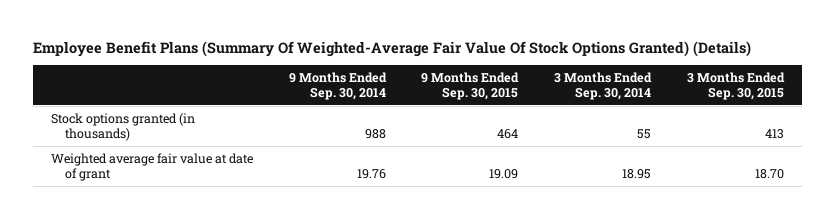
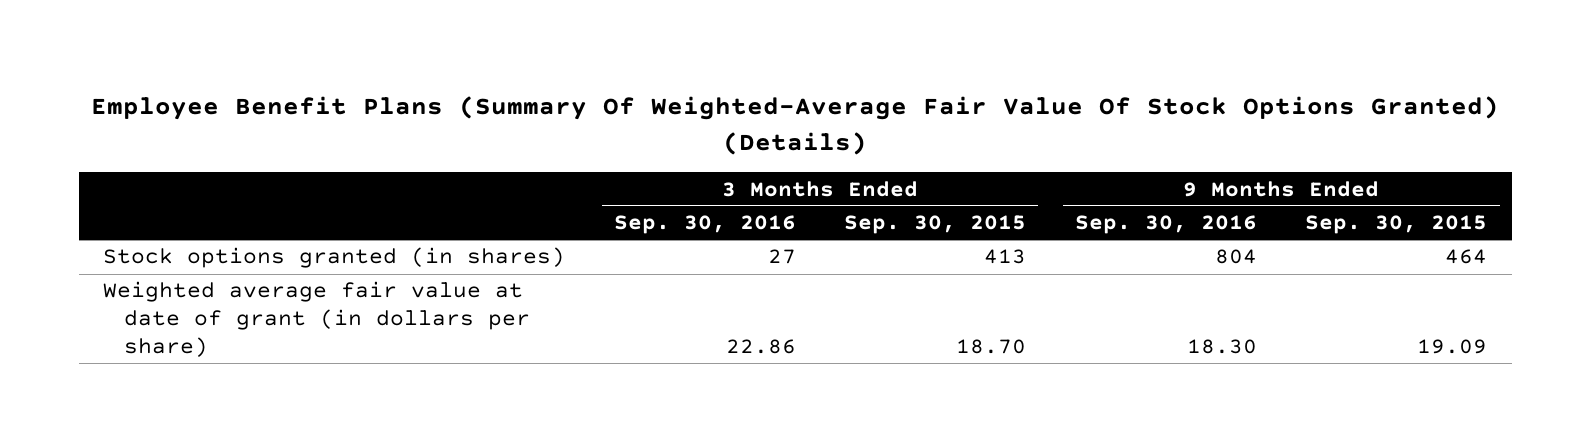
- | 9 Months Ended Sep. 30, 2014 | 9 Months Ended Sep. 30, 2015 | 3 Months Ended Sep. 30, 2014 | 3 Months Ended Sep. 30, 2015
+ | 3 Months Ended Sep. 30, 2016 | 3 Months Ended Sep. 30, 2015 | 9 Months Ended Sep. 30, 2016 | 9 Months Ended Sep. 30, 2015
- Stock options granted (in thousands) | 988 | 464 | 55 | 413
- Weighted average fair value at date of grant | 19.76 | 19.09 | 18.95 | 18.70
+ Stock options granted (in shares) | 27 | 413 | 804 | 464
+ Weighted average fair value at date of grant (in dollars per share) | 22.86 | 18.70 | 18.30 | 19.09

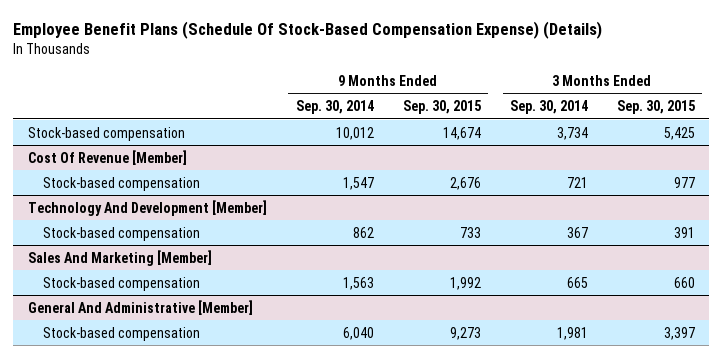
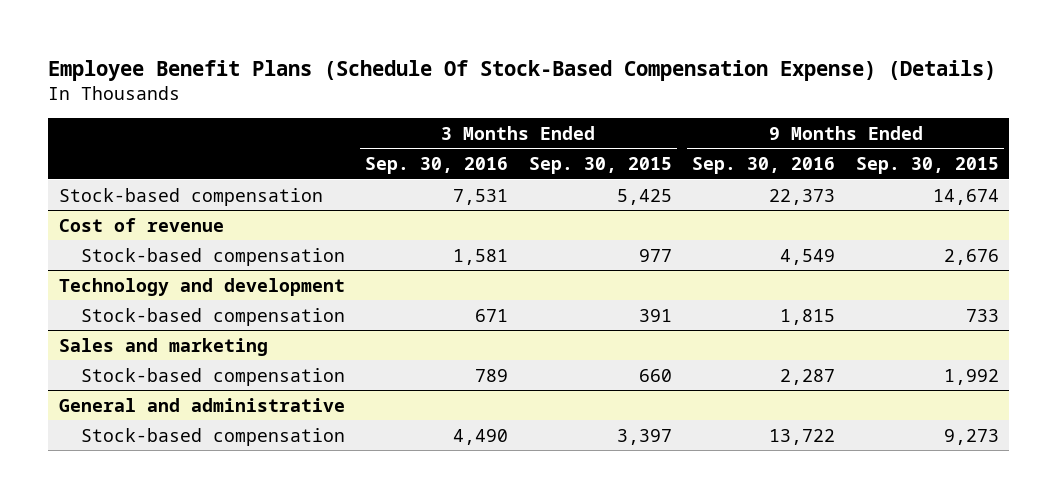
- | 9 Months Ended Sep. 30, 2014 | 9 Months Ended Sep. 30, 2015 | 3 Months Ended Sep. 30, 2014 | 3 Months Ended Sep. 30, 2015
+ | 3 Months Ended Sep. 30, 2016 | 3 Months Ended Sep. 30, 2015 | 9 Months Ended Sep. 30, 2016 | 9 Months Ended Sep. 30, 2015
- Cost Of Revenue [Member]
+ Cost of revenue
- Technology And Development [Member]
+ Technology and development
- Sales And Marketing [Member]
+ Sales and marketing
- General And Administrative [Member]
+ General and administrative

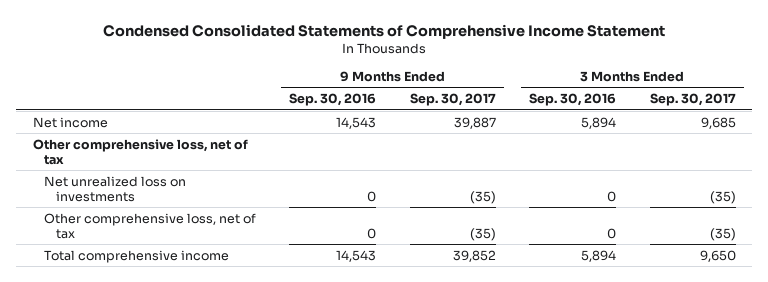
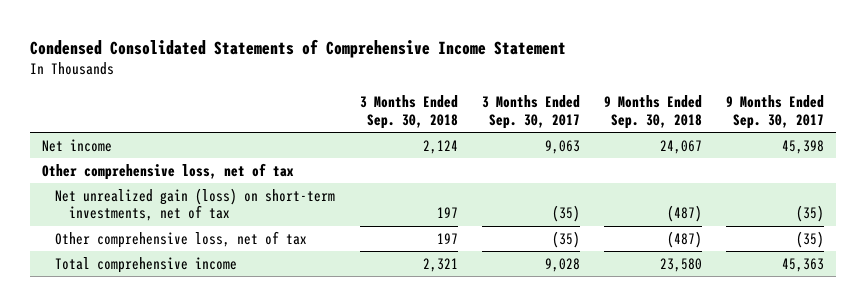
- | 9 Months Ended Sep. 30, 2016 | 9 Months Ended Sep. 30, 2017 | 3 Months Ended Sep. 30, 2016 | 3 Months Ended Sep. 30, 2017
+ | 3 Months Ended Sep. 30, 2018 | 3 Months Ended Sep. 30, 2017 | 9 Months Ended Sep. 30, 2018 | 9 Months Ended Sep. 30, 2017
- Net income | 14,543 | 39,887 | 5,894 | 9,685
+ Net income | 2,124 | 9,063 | 24,067 | 45,398
- Net unrealized loss on investments | 0 | (35) | 0 | (35)
+ Net unrealized gain (loss) on short-term investments, net of tax | 197 | (35) | (487) | (35)
- Total comprehensive income | 14,543 | 39,852 | 5,894 | 9,650
+ Total comprehensive income | 2,321 | 9,028 | 23,580 | 45,363

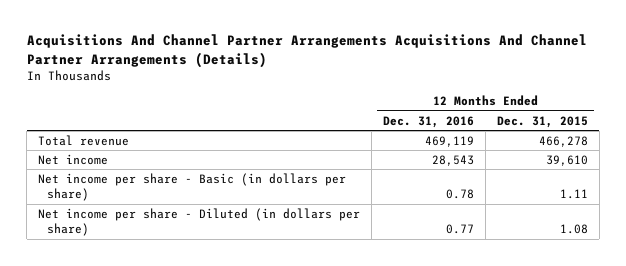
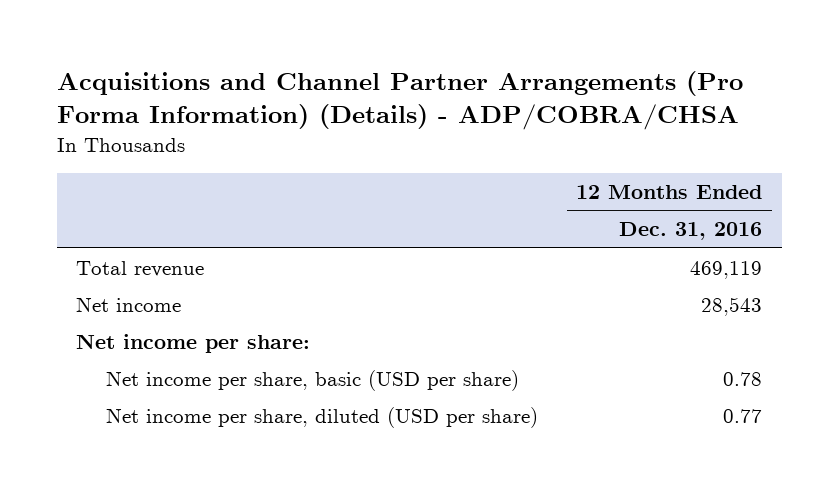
- Acquisitions And Channel Partner Arrangements Acquisitions And Channel Partner Arrangements (Details)
+ Acquisitions and Channel Partner Arrangements (Pro Forma Information) (Details) - ADP/COBRA/CHSA
- | 12 Months Ended Dec. 31, 2016 | 12 Months Ended Dec. 31, 2015
+ | 12 Months Ended Dec. 31, 2016
- Net income per share - Basic (in dollars per share) | 0.78 | 1.11
- Net income per share - Diluted (in dollars per share) | 0.77 | 1.08
+ Net income per share:
+ Net income per share, basic (USD per share) | 0.78
+ Net income per share, diluted (USD per share) | 0.77

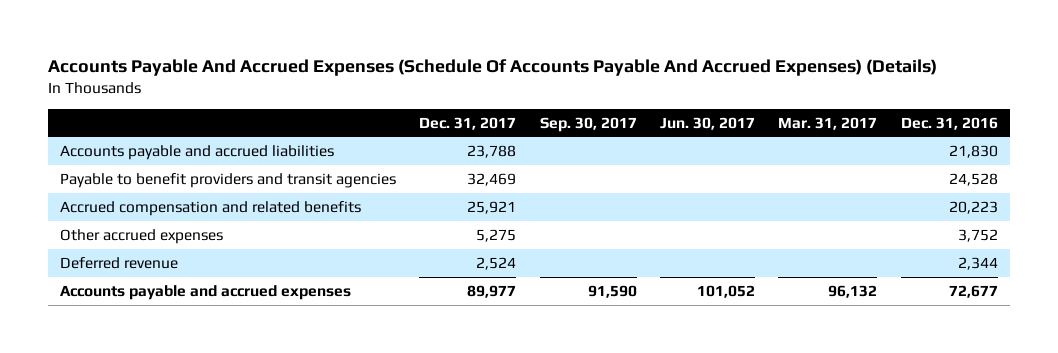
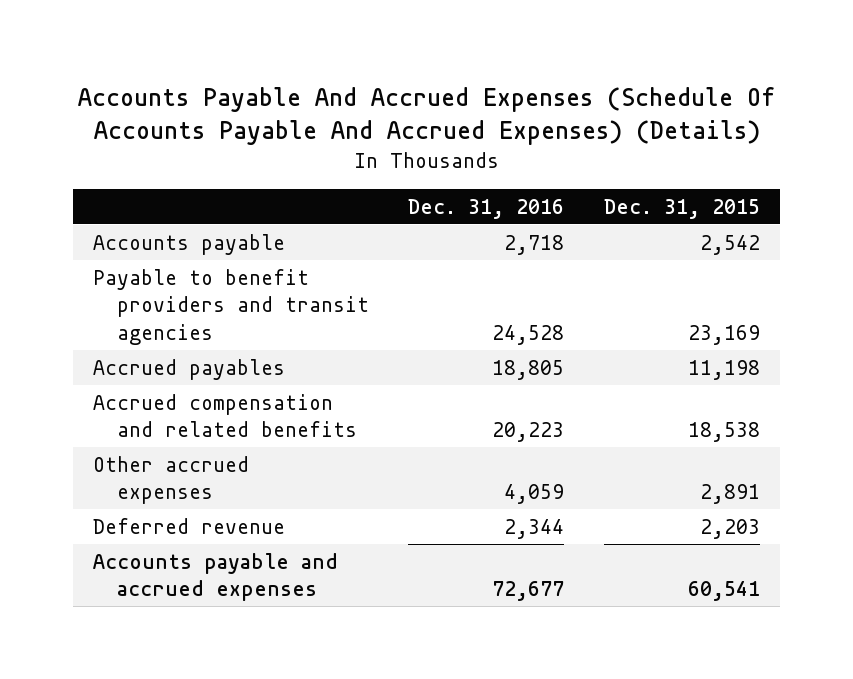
- | Dec. 31, 2017 | Sep. 30, 2017 | Jun. 30, 2017 | Mar. 31, 2017 | Dec. 31, 2016
+ | Dec. 31, 2016 | Dec. 31, 2015
- Accounts payable and accrued liabilities | 23,788 | | | | 21,830
+ Accounts payable | 2,718 | 2,542
+ Accrued payables | 18,805 | 11,198
- Other accrued expenses | 5,275 | | | | 3,752
+ Other accrued expenses | 4,059 | 2,891

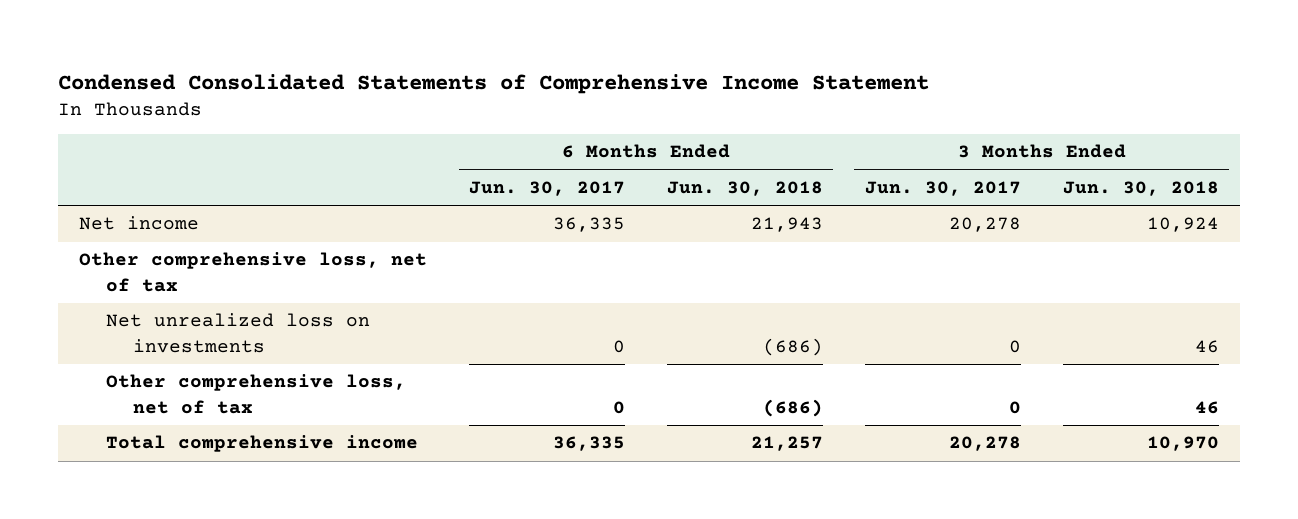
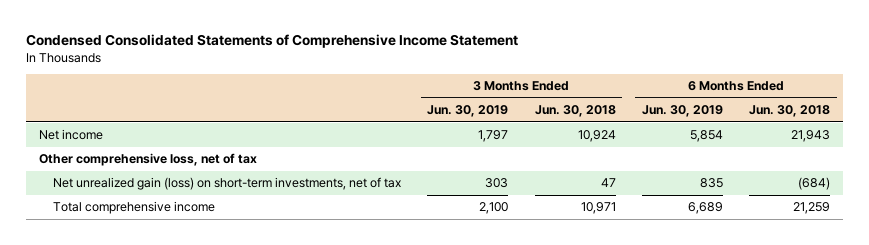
- | 6 Months Ended Jun. 30, 2017 | 6 Months Ended Jun. 30, 2018 | 3 Months Ended Jun. 30, 2017 | 3 Months Ended Jun. 30, 2018
+ | 3 Months Ended Jun. 30, 2019 | 3 Months Ended Jun. 30, 2018 | 6 Months Ended Jun. 30, 2019 | 6 Months Ended Jun. 30, 2018
- Net unrealized loss on investments | 0 | (686) | 0 | 46
- Other comprehensive loss, net of tax | 0 | (686) | 0 | 46
- Total comprehensive income | 36,335 | 21,257 | 20,278 | 10,970
+ Net unrealized gain (loss) on short-term investments, net of tax | 303 | 47 | 835 | (684)
+ Total comprehensive income | 2,100 | 10,971 | 6,689 | 21,259

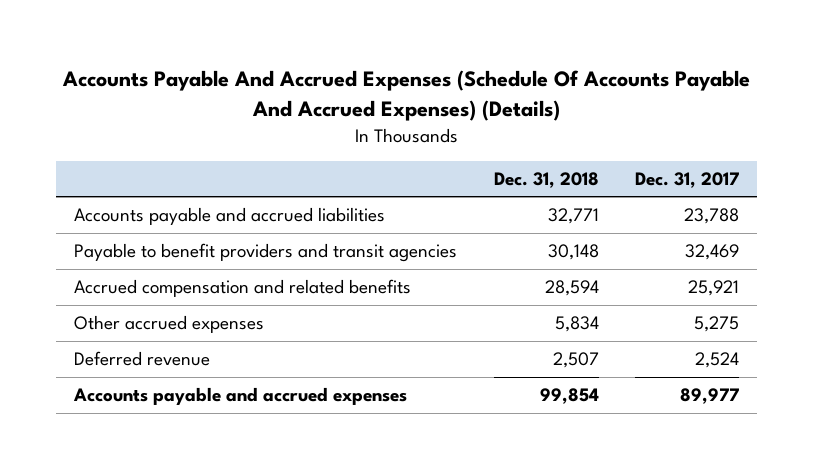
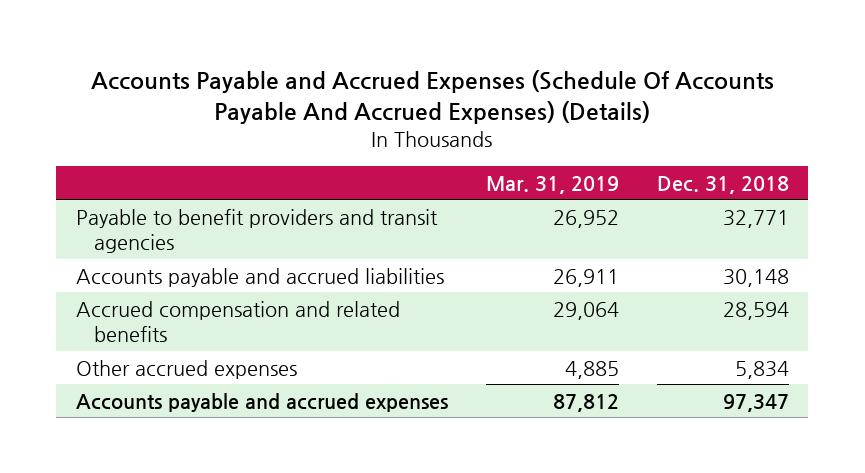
- Accounts Payable And Accrued Expenses (Schedule Of Accounts Payable And Accrued Expenses) (Details)
+ Accounts Payable and Accrued Expenses (Schedule Of Accounts Payable And Accrued Expenses) (Details)
- | Dec. 31, 2018 | Dec. 31, 2017
+ | Mar. 31, 2019 | Dec. 31, 2018
- Accounts payable and accrued liabilities | 32,771 | 23,788
- Payable to benefit providers and transit agencies | 30,148 | 32,469
+ Payable to benefit providers and transit agencies | 26,952 | 32,771
+ Accounts payable and accrued liabilities | 26,911 | 30,148
- Deferred revenue | 2,507 | 2,524
- Accounts payable and accrued expenses | 99,854 | 89,977
+ Accounts payable and accrued expenses | 87,812 | 97,347

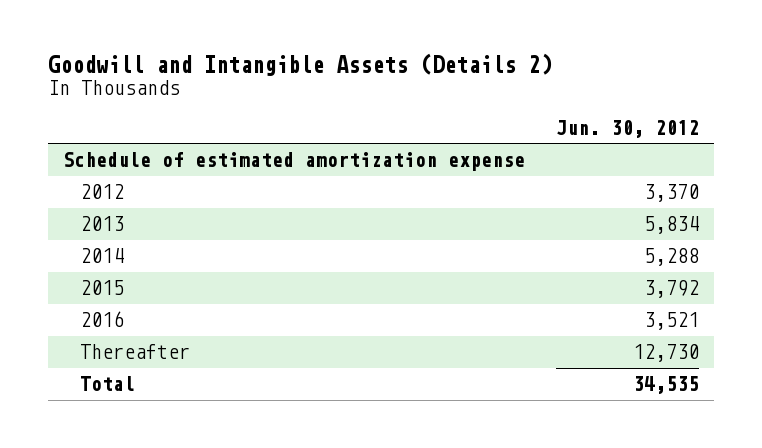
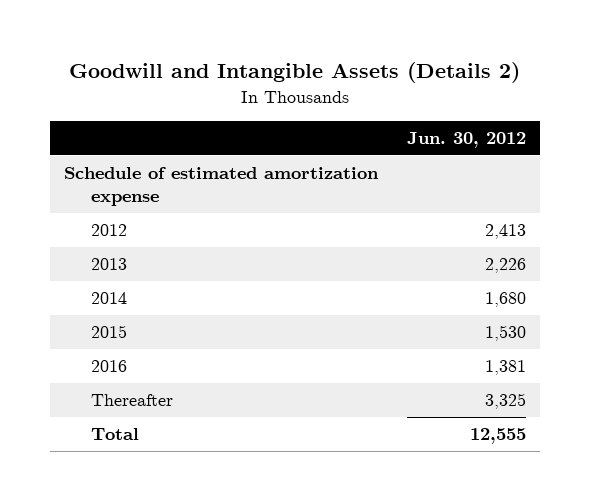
- 2012 | 3,370
- 2013 | 5,834
- 2014 | 5,288
- 2015 | 3,792
- 2016 | 3,521
- Thereafter | 12,730
- Total | 34,535
+ 2012 | 2,413
+ 2013 | 2,226
+ 2014 | 1,680
+ 2015 | 1,530
+ 2016 | 1,381
+ Thereafter | 3,325
+ Total | 12,555

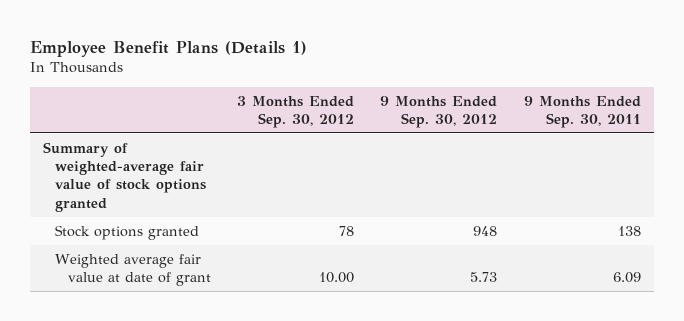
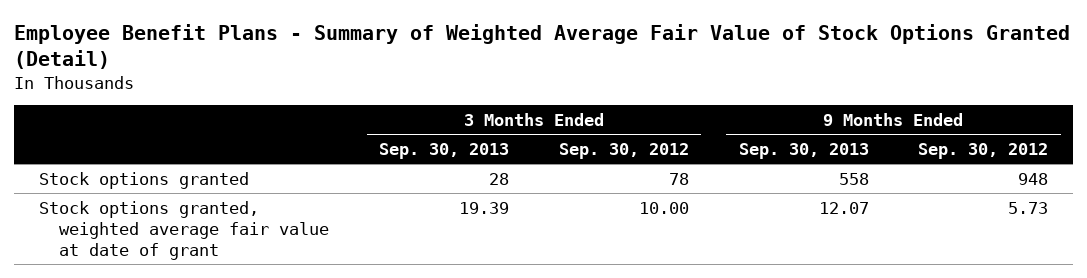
- Employee Benefit Plans (Details 1)
+ Employee Benefit Plans - Summary of Weighted Average Fair Value of Stock Options Granted (Detail)
- | 3 Months Ended Sep. 30, 2012 | 9 Months Ended Sep. 30, 2012 | 9 Months Ended Sep. 30, 2011
+ | 3 Months Ended Sep. 30, 2013 | 3 Months Ended Sep. 30, 2012 | 9 Months Ended Sep. 30, 2013 | 9 Months Ended Sep. 30, 2012
- Summary of weighted-average fair value of stock options granted
- Weighted average fair value at date of grant | 10.00 | 5.73 | 6.09
+ Stock options granted, weighted average fair value at date of grant | 19.39 | 10.00 | 12.07 | 5.73

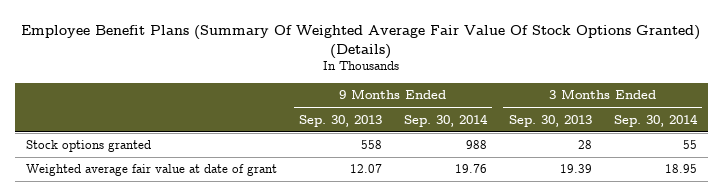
- Employee Benefit Plans - Summary of Weighted Average Fair Value of Stock Options Granted (Detail)
+ Employee Benefit Plans (Summary Of Weighted Average Fair Value Of Stock Options Granted) (Details)
- | 3 Months Ended Sep. 30, 2013 | 3 Months Ended Sep. 30, 2012 | 9 Months Ended Sep. 30, 2013 | 9 Months Ended Sep. 30, 2012
+ | 9 Months Ended Sep. 30, 2013 | 9 Months Ended Sep. 30, 2014 | 3 Months Ended Sep. 30, 2013 | 3 Months Ended Sep. 30, 2014
- Stock options granted, weighted average fair value at date of grant | 19.39 | 10.00 | 12.07 | 5.73
+ Weighted average fair value at date of grant | 12.07 | 19.76 | 19.39 | 18.95

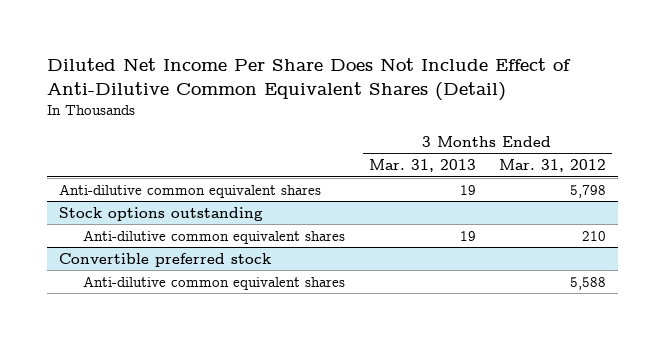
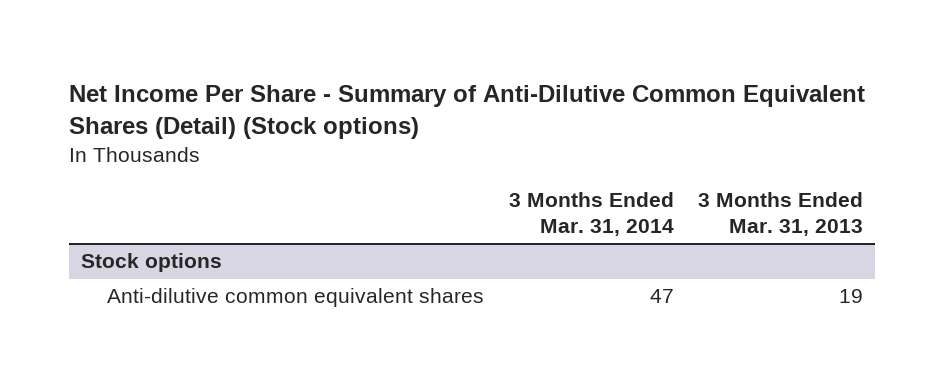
- Diluted Net Income Per Share Does Not Include Effect of Anti-Dilutive Common Equivalent Shares (Detail)
+ Net Income Per Share - Summary of Anti-Dilutive Common Equivalent Shares (Detail) (Stock options)
- | 3 Months Ended Mar. 31, 2013 | 3 Months Ended Mar. 31, 2012
+ | 3 Months Ended Mar. 31, 2014 | 3 Months Ended Mar. 31, 2013
- Anti-dilutive common equivalent shares | 19 | 5,798
- Stock options outstanding
+ Stock options
- Convertible preferred stock
- Anti-dilutive common equivalent shares | | 5,588

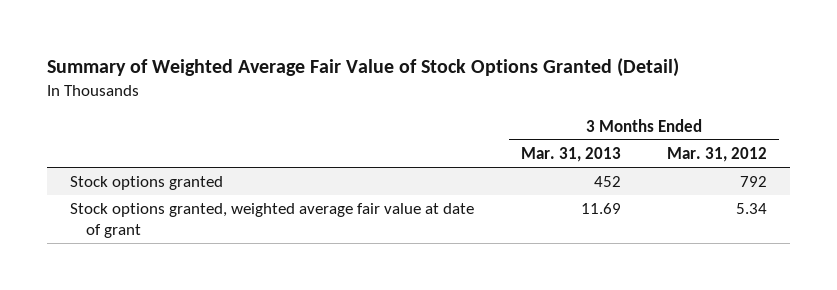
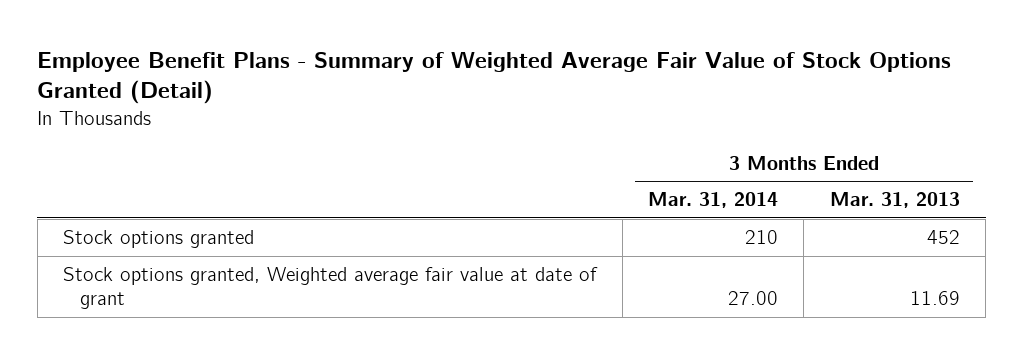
- Summary of Weighted Average Fair Value of Stock Options Granted (Detail)
+ Employee Benefit Plans - Summary of Weighted Average Fair Value of Stock Options Granted (Detail)
- | 3 Months Ended Mar. 31, 2013 | 3 Months Ended Mar. 31, 2012
+ | 3 Months Ended Mar. 31, 2014 | 3 Months Ended Mar. 31, 2013
- Stock options granted, weighted average fair value at date of grant | 11.69 | 5.34
+ Stock options granted, Weighted average fair value at date of grant | 27.00 | 11.69

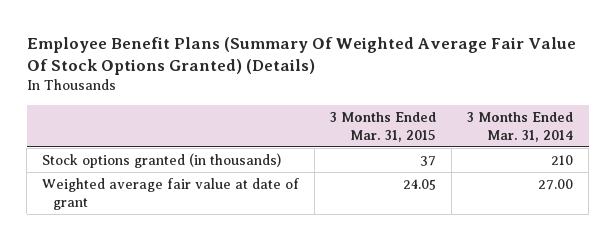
- Employee Benefit Plans - Summary of Weighted Average Fair Value of Stock Options Granted (Detail)
+ Employee Benefit Plans (Summary Of Weighted Average Fair Value Of Stock Options Granted) (Details)
- | 3 Months Ended Mar. 31, 2014 | 3 Months Ended Mar. 31, 2013
+ | 3 Months Ended Mar. 31, 2015 | 3 Months Ended Mar. 31, 2014
- Stock options granted | 210 | 452
- Stock options granted, Weighted average fair value at date of grant | 27.00 | 11.69
+ Stock options granted (in thousands) | 37 | 210
+ Weighted average fair value at date of grant | 24.05 | 27.00

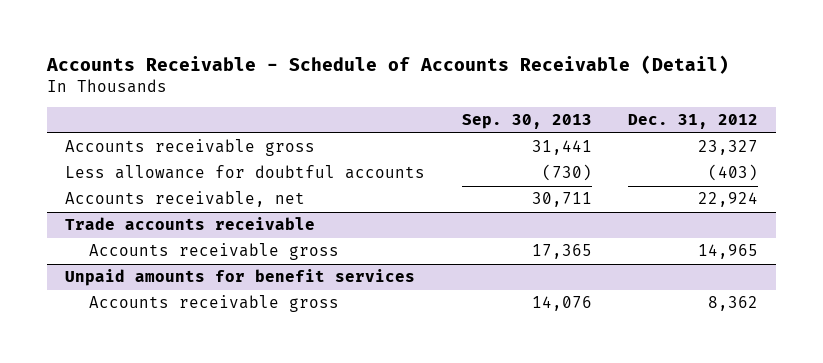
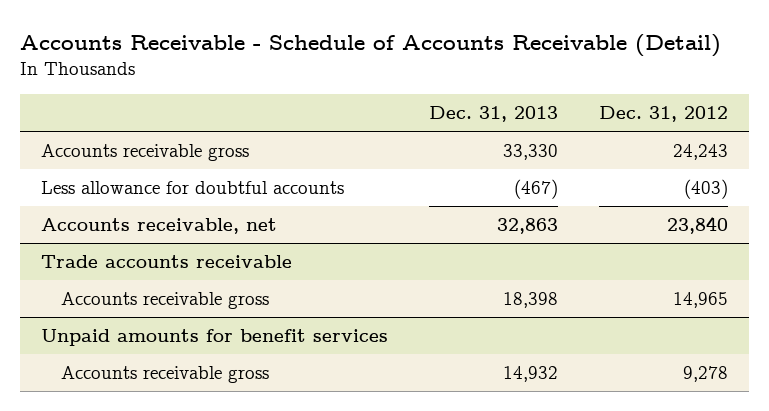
- | Sep. 30, 2013 | Dec. 31, 2012
+ | Dec. 31, 2013 | Dec. 31, 2012
- Accounts receivable gross | 31,441 | 23,327
+ Accounts receivable gross | 33,330 | 24,243
- Accounts receivable, net | 30,711 | 22,924
+ Accounts receivable, net | 32,863 | 23,840
@ Unpaid amounts for benefit services
- Accounts receivable gross | 14,076 | 8,362
+ Accounts receivable gross | 14,932 | 9,278

